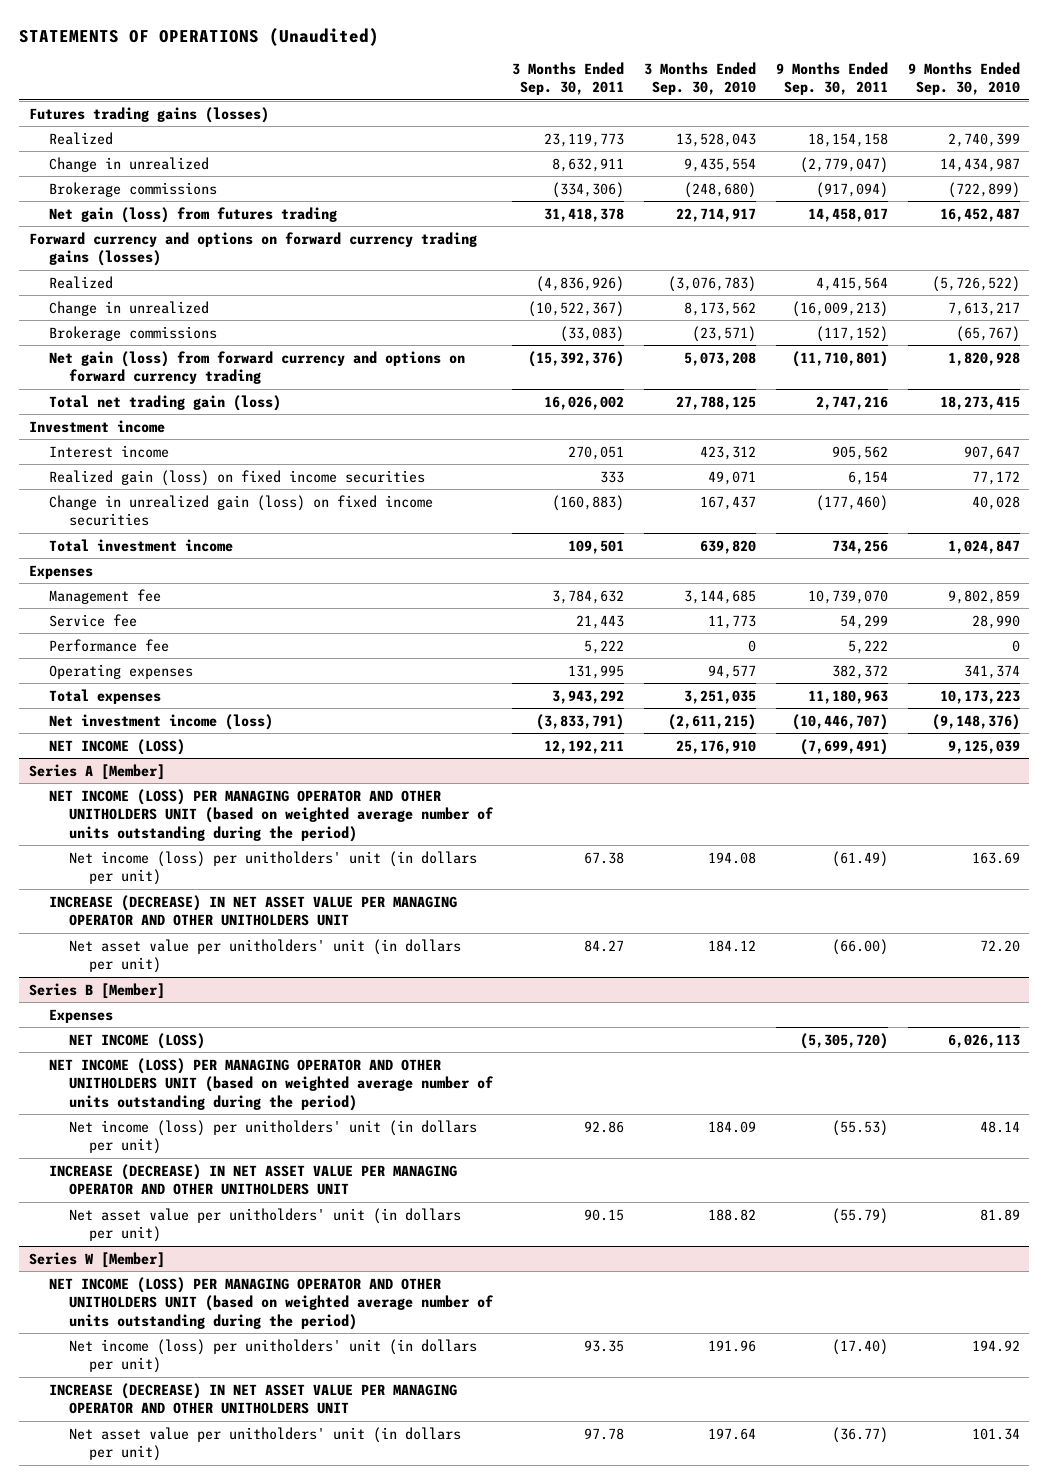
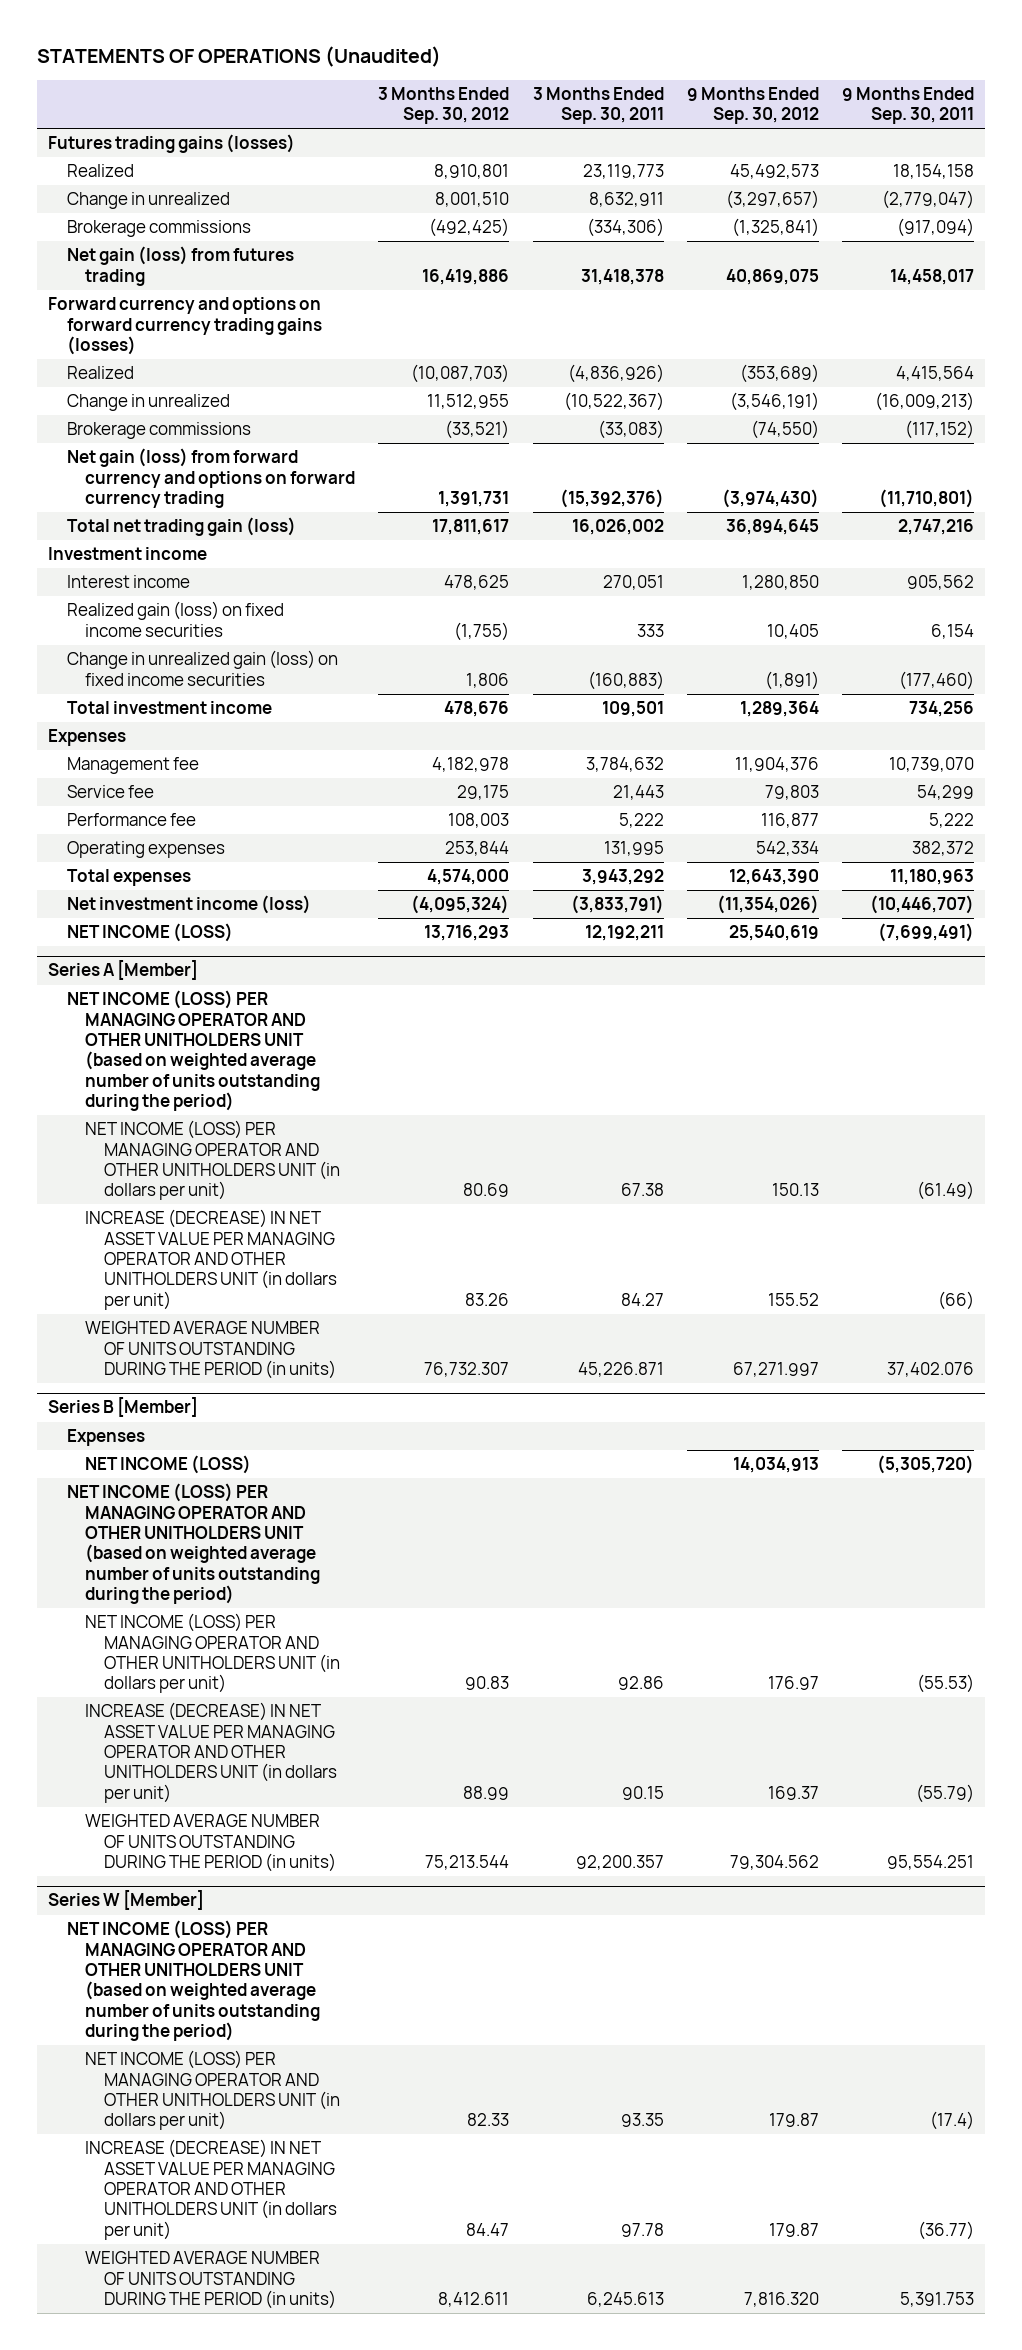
- | 3 Months Ended Sep. 30, 2011 | 3 Months Ended Sep. 30, 2010 | 9 Months Ended Sep. 30, 2011 | 9 Months Ended Sep. 30, 2010
+ | 3 Months Ended Sep. 30, 2012 | 3 Months Ended Sep. 30, 2011 | 9 Months Ended Sep. 30, 2012 | 9 Months Ended Sep. 30, 2011
@ Series A [Member]
- Net income (loss) per unitholders' unit (in dollars per unit) | 67.38 | 194.08 | (61.49) | 163.69
- INCREASE (DECREASE) IN NET ASSET VALUE PER MANAGING OPERATOR AND OTHER UNITHOLDERS UNIT
- Net asset value per unitholders' unit (in dollars per unit) | 84.27 | 184.12 | (66.00) | 72.20
+ NET INCOME (LOSS) PER MANAGING OPERATOR AND OTHER UNITHOLDERS UNIT (in dollars per unit) | 80.69 | 67.38 | 150.13 | (61.49)
+ INCREASE (DECREASE) IN NET ASSET VALUE PER MANAGING OPERATOR AND OTHER UNITHOLDERS UNIT (in dollars per unit) | 83.26 | 84.27 | 155.52 | (66)
+ WEIGHTED AVERAGE NUMBER OF UNITS OUTSTANDING DURING THE PERIOD (in units) | 76,732.307 | 45,226.871 | 67,271.997 | 37,402.076
@ Series B [Member]
- Net income (loss) per unitholders' unit (in dollars per unit) | 92.86 | 184.09 | (55.53) | 48.14
- INCREASE (DECREASE) IN NET ASSET VALUE PER MANAGING OPERATOR AND OTHER UNITHOLDERS UNIT
- Net asset value per unitholders' unit (in dollars per unit) | 90.15 | 188.82 | (55.79) | 81.89
+ NET INCOME (LOSS) PER MANAGING OPERATOR AND OTHER UNITHOLDERS UNIT (in dollars per unit) | 90.83 | 92.86 | 176.97 | (55.53)
+ INCREASE (DECREASE) IN NET ASSET VALUE PER MANAGING OPERATOR AND OTHER UNITHOLDERS UNIT (in dollars per unit) | 88.99 | 90.15 | 169.37 | (55.79)
+ WEIGHTED AVERAGE NUMBER OF UNITS OUTSTANDING DURING THE PERIOD (in units) | 75,213.544 | 92,200.357 | 79,304.562 | 95,554.251
@ Series W [Member]
- Net income (loss) per unitholders' unit (in dollars per unit) | 93.35 | 191.96 | (17.40) | 194.92
- INCREASE (DECREASE) IN NET ASSET VALUE PER MANAGING OPERATOR AND OTHER UNITHOLDERS UNIT
- Net asset value per unitholders' unit (in dollars per unit) | 97.78 | 197.64 | (36.77) | 101.34
+ NET INCOME (LOSS) PER MANAGING OPERATOR AND OTHER UNITHOLDERS UNIT (in dollars per unit) | 82.33 | 93.35 | 179.87 | (17.4)
+ INCREASE (DECREASE) IN NET ASSET VALUE PER MANAGING OPERATOR AND OTHER UNITHOLDERS UNIT (in dollars per unit) | 84.47 | 97.78 | 179.87 | (36.77)
+ WEIGHTED AVERAGE NUMBER OF UNITS OUTSTANDING DURING THE PERIOD (in units) | 8,412.611 | 6,245.613 | 7,816.320 | 5,391.753

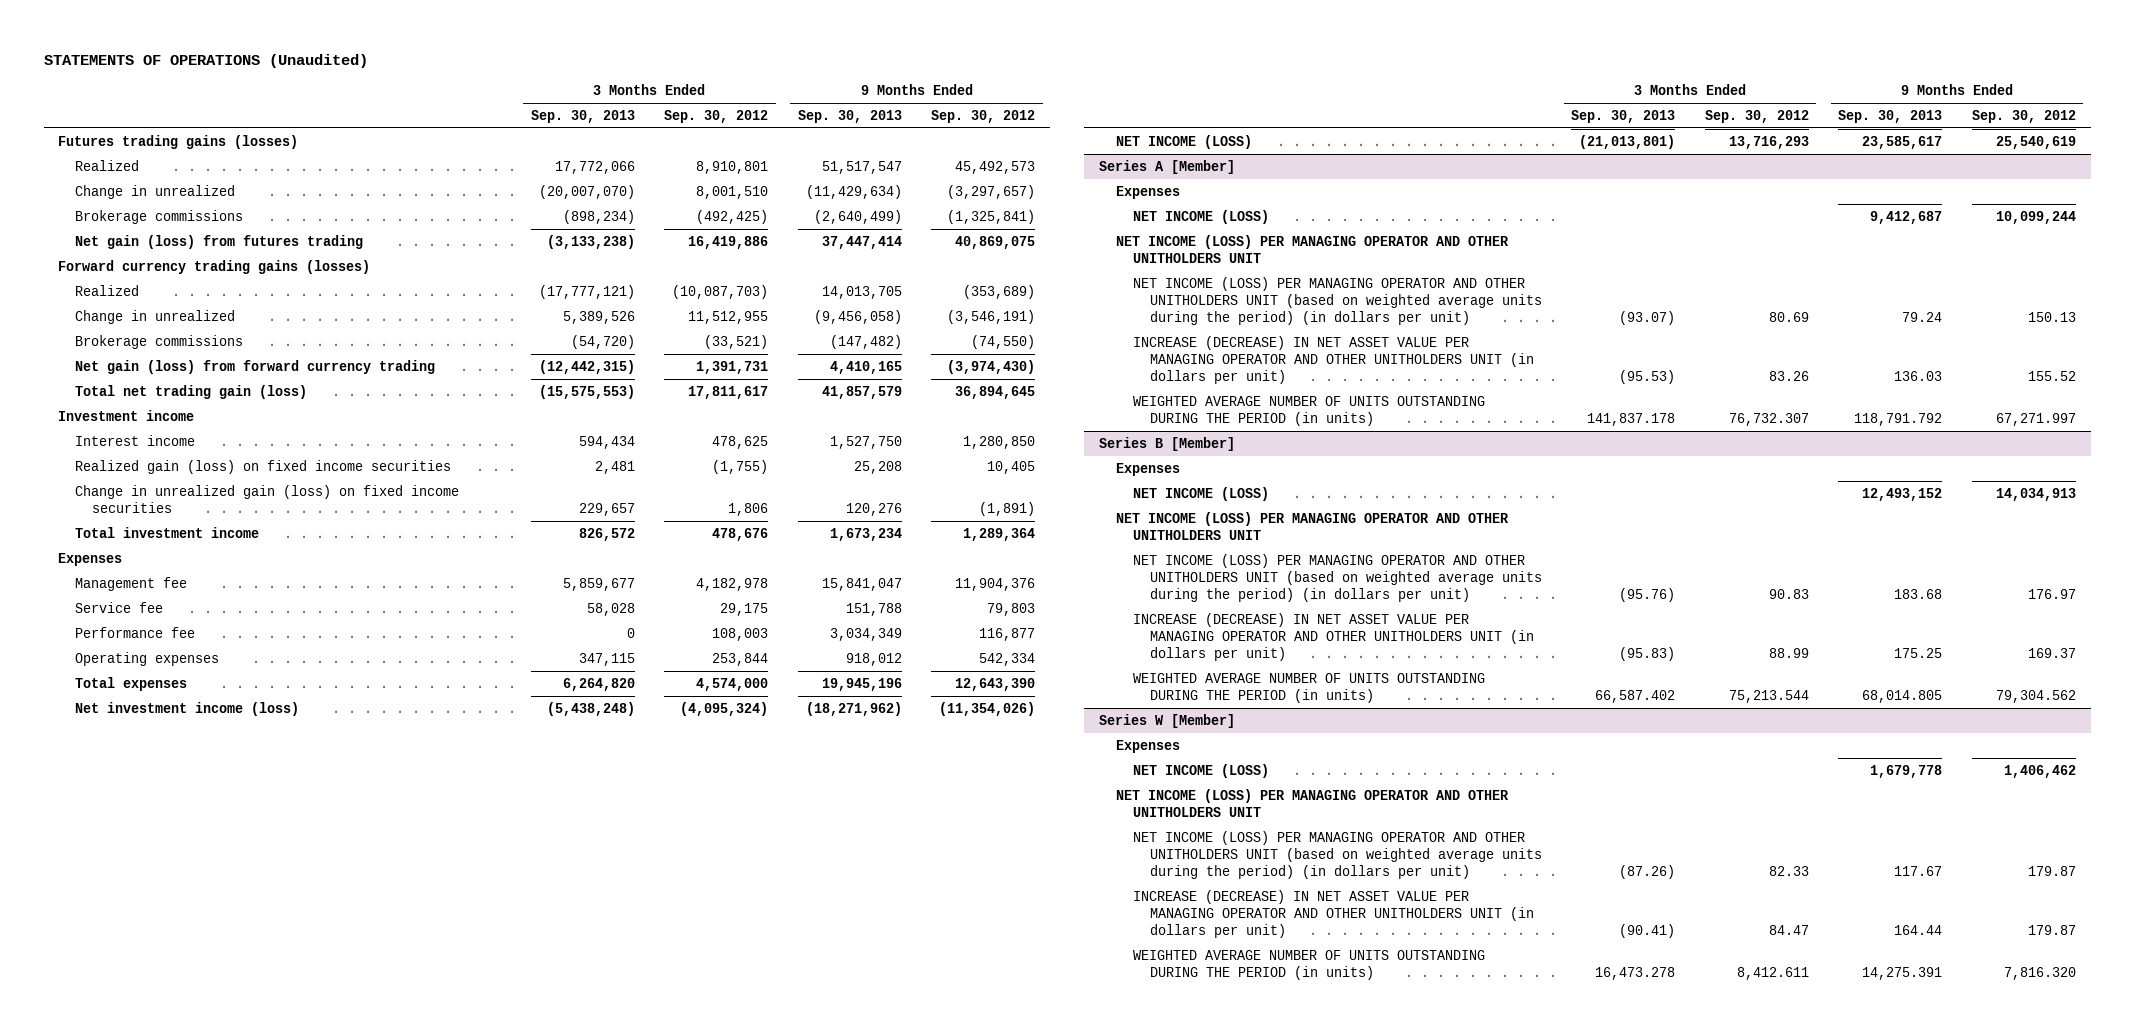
- | 3 Months Ended Sep. 30, 2012 | 3 Months Ended Sep. 30, 2011 | 9 Months Ended Sep. 30, 2012 | 9 Months Ended Sep. 30, 2011
+ | 3 Months Ended Sep. 30, 2013 | 3 Months Ended Sep. 30, 2012 | 9 Months Ended Sep. 30, 2013 | 9 Months Ended Sep. 30, 2012
- Forward currency and options on forward currency trading gains (losses)
+ Forward currency trading gains (losses)
- Net gain (loss) from forward currency and options on forward currency trading | 1,391,731 | (15,392,376) | (3,974,430) | (11,710,801)
+ Net gain (loss) from forward currency trading | (12,442,315) | 1,391,731 | 4,410,165 | (3,974,430)
@ Series A [Member]
- NET INCOME (LOSS) PER MANAGING OPERATOR AND OTHER UNITHOLDERS UNIT (based on weighted average number of units outstanding during the period)
- NET INCOME (LOSS) PER MANAGING OPERATOR AND OTHER UNITHOLDERS UNIT (in dollars per unit) | 80.69 | 67.38 | 150.13 | (61.49)
+ Expenses
+ NET INCOME (LOSS) | | | 9,412,687 | 10,099,244
+ NET INCOME (LOSS) PER MANAGING OPERATOR AND OTHER UNITHOLDERS UNIT
+ NET INCOME (LOSS) PER MANAGING OPERATOR AND OTHER UNITHOLDERS UNIT (based on weighted average units during the period) (in dollars per unit) | (93.07) | 80.69 | 79.24 | 150.13
@ Series B [Member]
- NET INCOME (LOSS) PER MANAGING OPERATOR AND OTHER UNITHOLDERS UNIT (based on weighted average number of units outstanding during the period)
- NET INCOME (LOSS) PER MANAGING OPERATOR AND OTHER UNITHOLDERS UNIT (in dollars per unit) | 90.83 | 92.86 | 176.97 | (55.53)
+ NET INCOME (LOSS) PER MANAGING OPERATOR AND OTHER UNITHOLDERS UNIT
+ NET INCOME (LOSS) PER MANAGING OPERATOR AND OTHER UNITHOLDERS UNIT (based on weighted average units during the period) (in dollars per unit) | (95.76) | 90.83 | 183.68 | 176.97
@ Series W [Member]
- NET INCOME (LOSS) PER MANAGING OPERATOR AND OTHER UNITHOLDERS UNIT (based on weighted average number of units outstanding during the period)
- NET INCOME (LOSS) PER MANAGING OPERATOR AND OTHER UNITHOLDERS UNIT (in dollars per unit) | 82.33 | 93.35 | 179.87 | (17.4)
+ Expenses
+ NET INCOME (LOSS) | | | 1,679,778 | 1,406,462
+ NET INCOME (LOSS) PER MANAGING OPERATOR AND OTHER UNITHOLDERS UNIT
+ NET INCOME (LOSS) PER MANAGING OPERATOR AND OTHER UNITHOLDERS UNIT (based on weighted average units during the period) (in dollars per unit) | (87.26) | 82.33 | 117.67 | 179.87

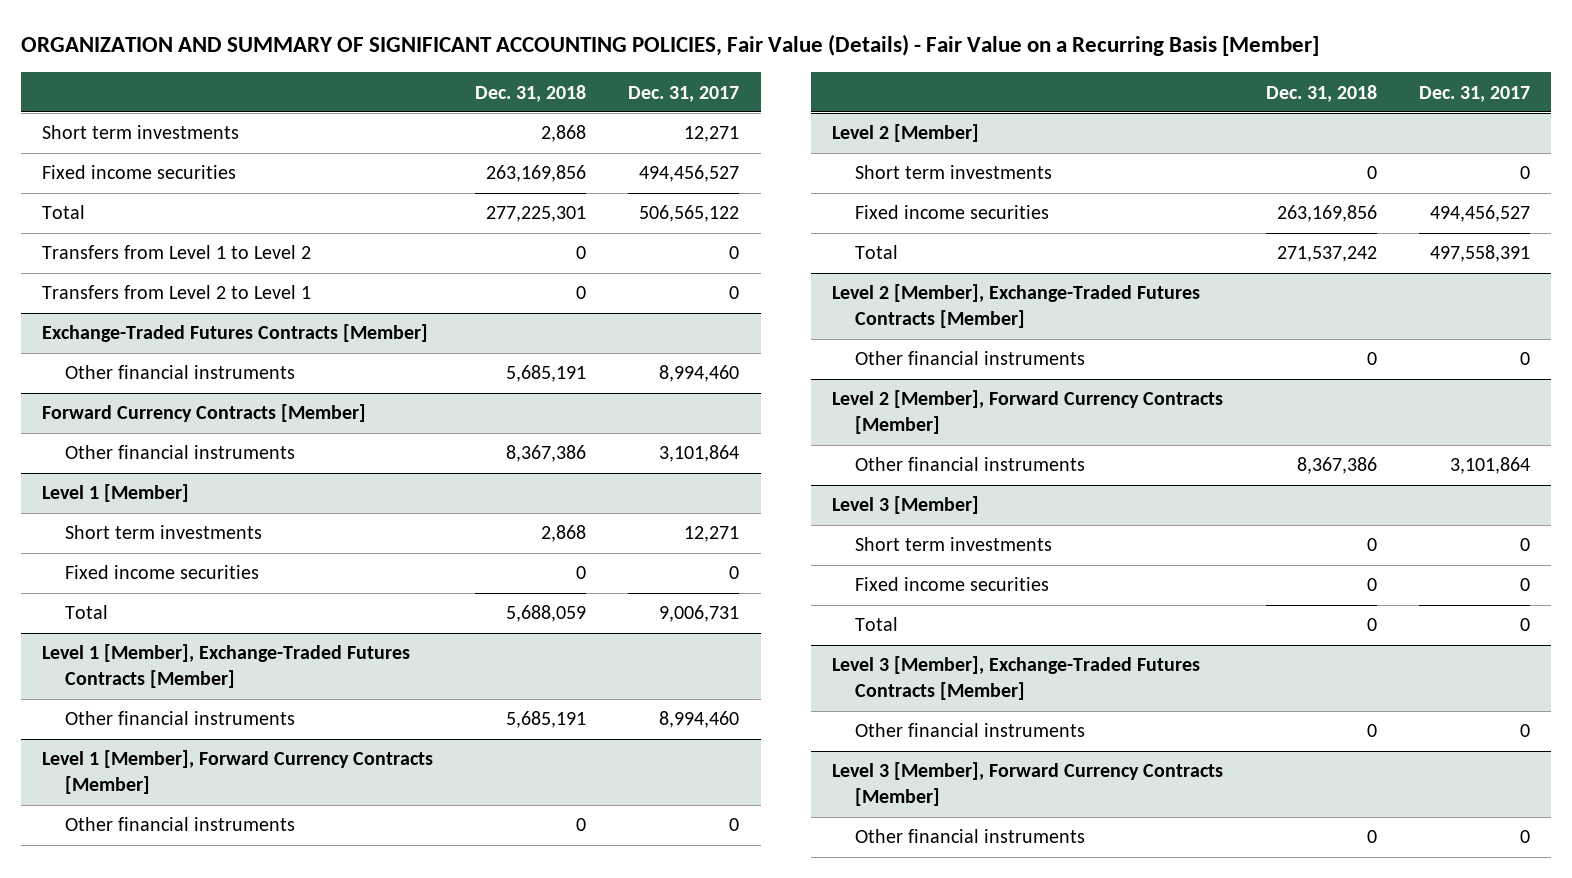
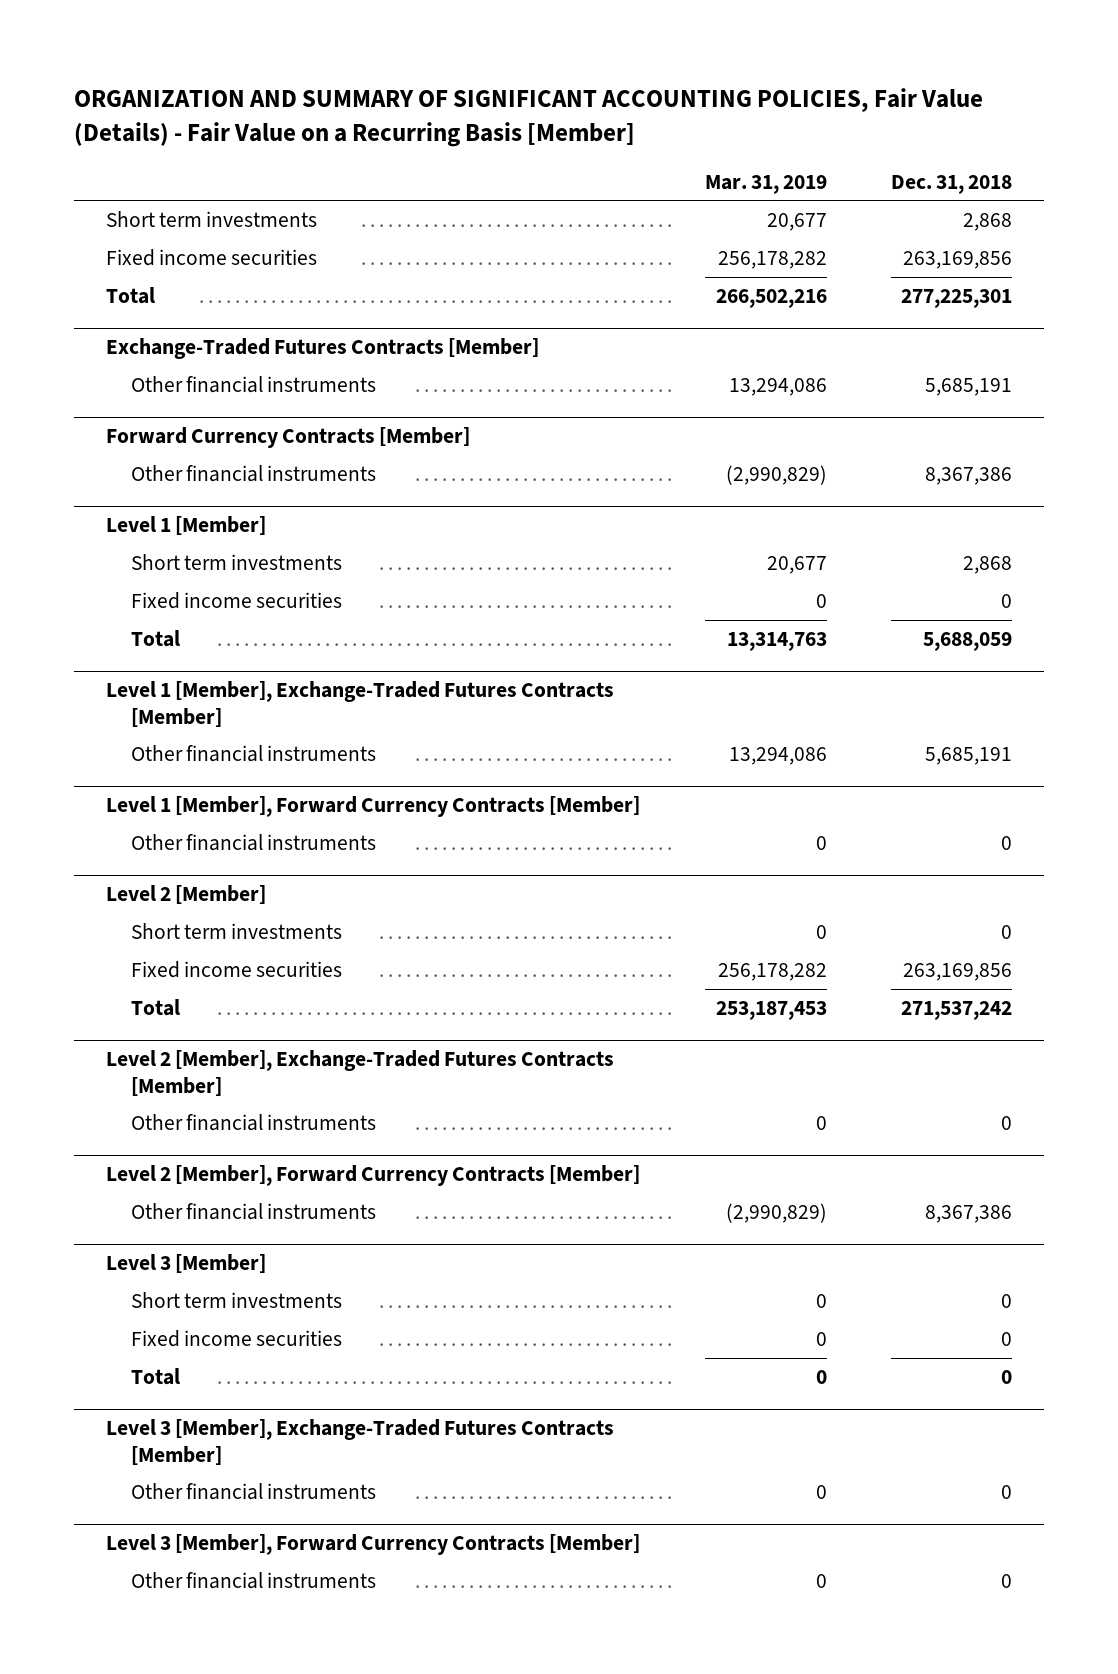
- | Dec. 31, 2018 | Dec. 31, 2017
+ | Mar. 31, 2019 | Dec. 31, 2018
- Transfers from Level 1 to Level 2 | 0 | 0
- Transfers from Level 2 to Level 1 | 0 | 0

